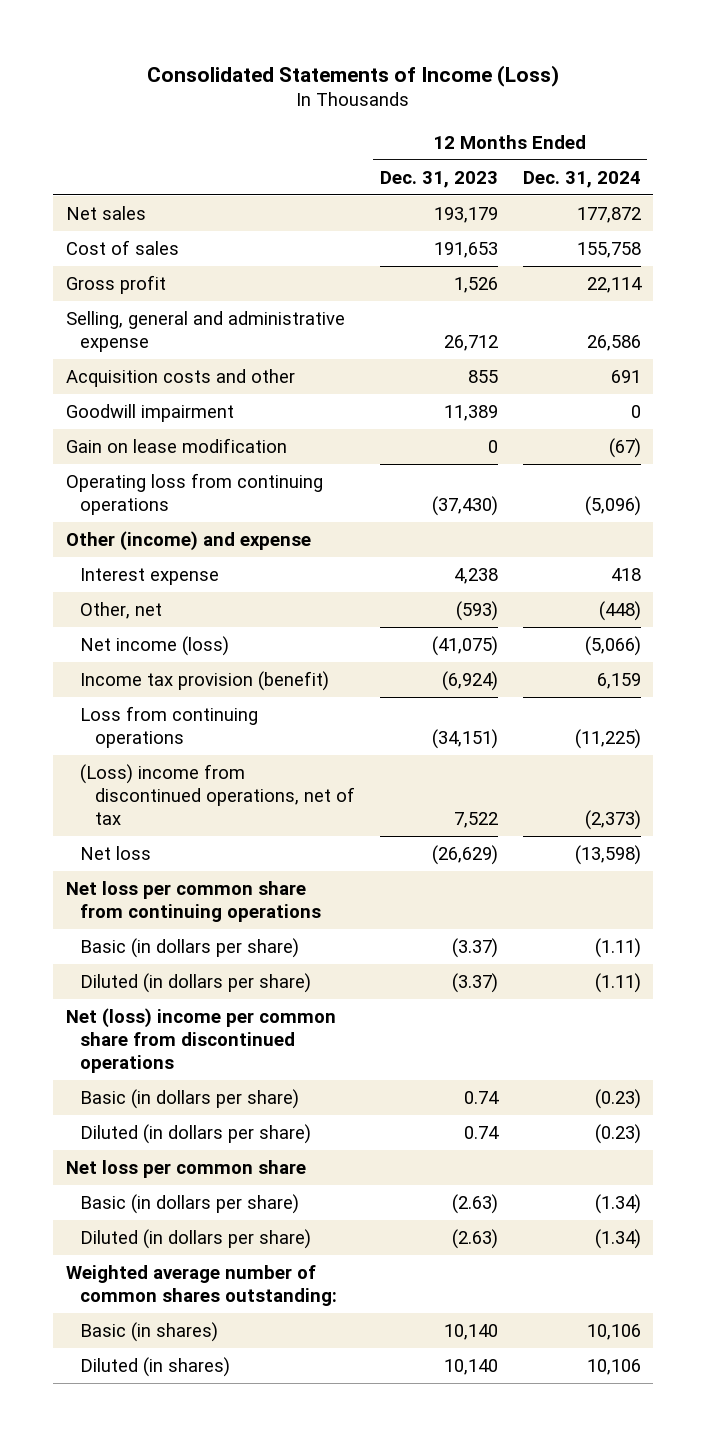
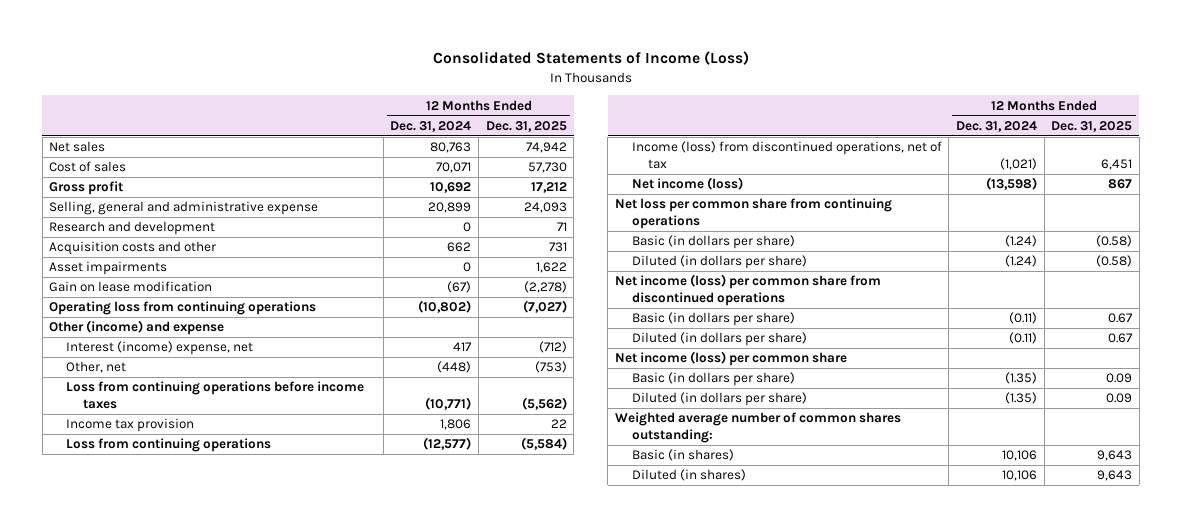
- | 12 Months Ended Dec. 31, 2023 | 12 Months Ended Dec. 31, 2024
+ | 12 Months Ended Dec. 31, 2024 | 12 Months Ended Dec. 31, 2025
- Net sales | 193,179 | 177,872
- Cost of sales | 191,653 | 155,758
- Gross profit | 1,526 | 22,114
- Selling, general and administrative expense | 26,712 | 26,586
- Acquisition costs and other | 855 | 691
- Goodwill impairment | 11,389 | 0
+ Net sales | 80,763 | 74,942
+ Cost of sales | 70,071 | 57,730
+ Gross profit | 10,692 | 17,212
+ Selling, general and administrative expense | 20,899 | 24,093
+ Research and development | 0 | 71
+ Acquisition costs and other | 662 | 731
+ Asset impairments | 0 | 1,622
- Operating loss from continuing operations | (37,430) | (5,096)
+ Operating loss from continuing operations | (10,802) | (7,027)
- Interest expense | 4,238 | 418
+ Interest (income) expense, net | 417 | (712)
- Net income (loss) | (41,075) | (5,066)
- Income tax provision (benefit) | (6,924) | 6,159
- Loss from continuing operations | (34,151) | (11,225)
- (Loss) income from discontinued operations, net of tax | 7,522 | (2,373)
- Net loss | (26,629) | (13,598)
+ Loss from continuing operations before income taxes | (10,771) | (5,562)
+ Income tax provision | 1,806 | 22
+ Loss from continuing operations | (12,577) | (5,584)
+ Income (loss) from discontinued operations, net of tax | (1,021) | 6,451
+ Net income (loss) | (13,598) | 867
- Basic (in dollars per share) | (3.37) | (1.11)
- Diluted (in dollars per share) | (3.37) | (1.11)
- Net (loss) income per common share from discontinued operations
- Basic (in dollars per share) | 0.74 | (0.23)
- Diluted (in dollars per share) | 0.74 | (0.23)
- Net loss per common share
- Basic (in dollars per share) | (2.63) | (1.34)
- Diluted (in dollars per share) | (2.63) | (1.34)
+ Basic (in dollars per share) | (1.24) | (0.58)
+ Diluted (in dollars per share) | (1.24) | (0.58)
+ Net income (loss) per common share from discontinued operations
+ Basic (in dollars per share) | (0.11) | 0.67
+ Diluted (in dollars per share) | (0.11) | 0.67
+ Net income (loss) per common share
+ Basic (in dollars per share) | (1.35) | 0.09
+ Diluted (in dollars per share) | (1.35) | 0.09

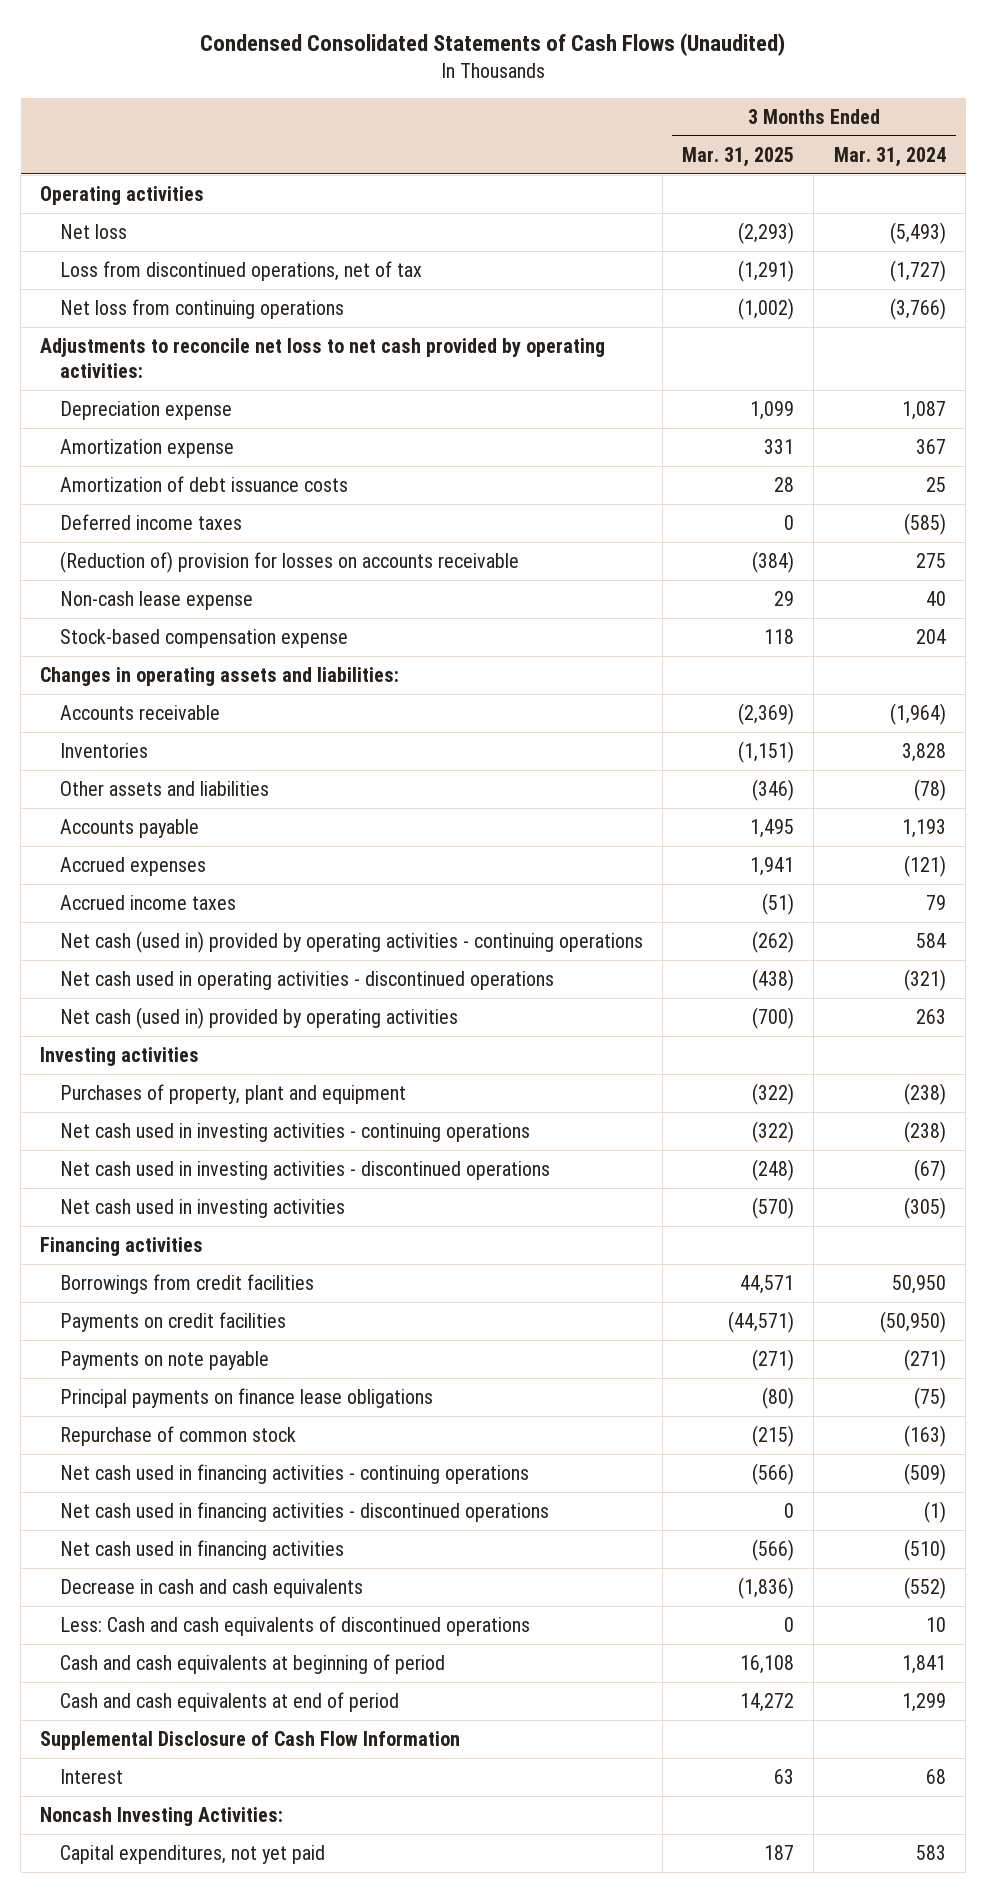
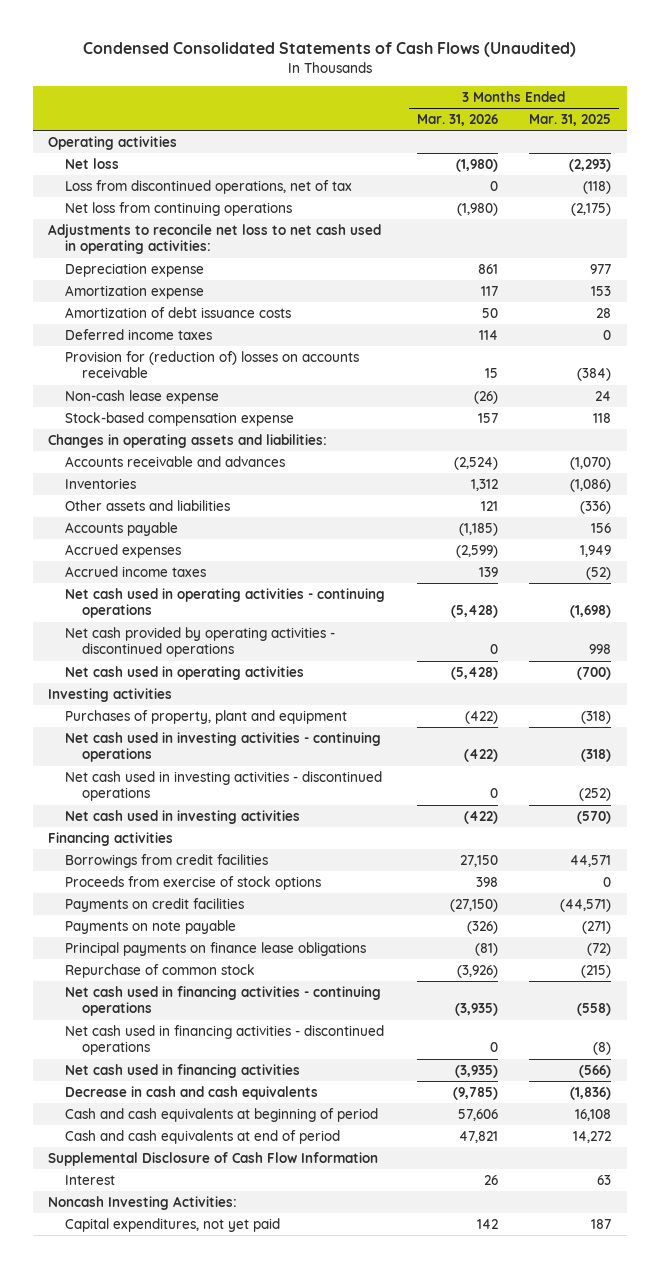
- | 3 Months Ended Mar. 31, 2025 | 3 Months Ended Mar. 31, 2024
+ | 3 Months Ended Mar. 31, 2026 | 3 Months Ended Mar. 31, 2025
- Loss from discontinued operations, net of tax | (1,291) | (1,727)
- Net loss from continuing operations | (1,002) | (3,766)
- Adjustments to reconcile net loss to net cash provided by operating activities:
- Depreciation expense | 1,099 | 1,087
- Amortization expense | 331 | 367
+ Loss from discontinued operations, net of tax | 0 | (118)
+ Net loss from continuing operations | (1,980) | (2,175)
+ Adjustments to reconcile net loss to net cash used in operating activities:
+ Depreciation expense | 861 | 977
+ Amortization expense | 117 | 153
- (Reduction of) provision for losses on accounts receivable | (384) | 275
- Non-cash lease expense | 29 | 40
+ Provision for (reduction of) losses on accounts receivable | 15 | (384)
+ Non-cash lease expense | (26) | 24
- Accounts receivable | (2,369) | (1,964)
- Inventories | (1,151) | 3,828
- Other assets and liabilities | (346) | (78)
- Accounts payable | 1,495 | 1,193
- Accrued expenses | 1,941 | (121)
- Accrued income taxes | (51) | 79
- Net cash (used in) provided by operating activities - continuing operations | (262) | 584
- Net cash used in operating activities - discontinued operations | (438) | (321)
- Net cash (used in) provided by operating activities | (700) | 263
+ Accounts receivable and advances | (2,524) | (1,070)
+ Inventories | 1,312 | (1,086)
+ Other assets and liabilities | 121 | (336)
+ Accounts payable | (1,185) | 156
+ Accrued expenses | (2,599) | 1,949
+ Accrued income taxes | 139 | (52)
+ Net cash used in operating activities - continuing operations | (5,428) | (1,698)
+ Net cash provided by operating activities - discontinued operations | 0 | 998
+ Net cash used in operating activities | (5,428) | (700)
- Purchases of property, plant and equipment | (322) | (238)
- Net cash used in investing activities - continuing operations | (322) | (238)
- Net cash used in investing activities - discontinued operations | (248) | (67)
+ Purchases of property, plant and equipment | (422) | (318)
+ Net cash used in investing activities - continuing operations | (422) | (318)
+ Net cash used in investing activities - discontinued operations | 0 | (252)
+ Proceeds from exercise of stock options | 398 | 0
- Principal payments on finance lease obligations | (80) | (75)
+ Principal payments on finance lease obligations | (81) | (72)
- Net cash used in financing activities - continuing operations | (566) | (509)
- Net cash used in financing activities - discontinued operations | 0 | (1)
+ Net cash used in financing activities - continuing operations | (3,935) | (558)
+ Net cash used in financing activities - discontinued operations | 0 | (8)
- Less: Cash and cash equivalents of discontinued operations | 0 | 10

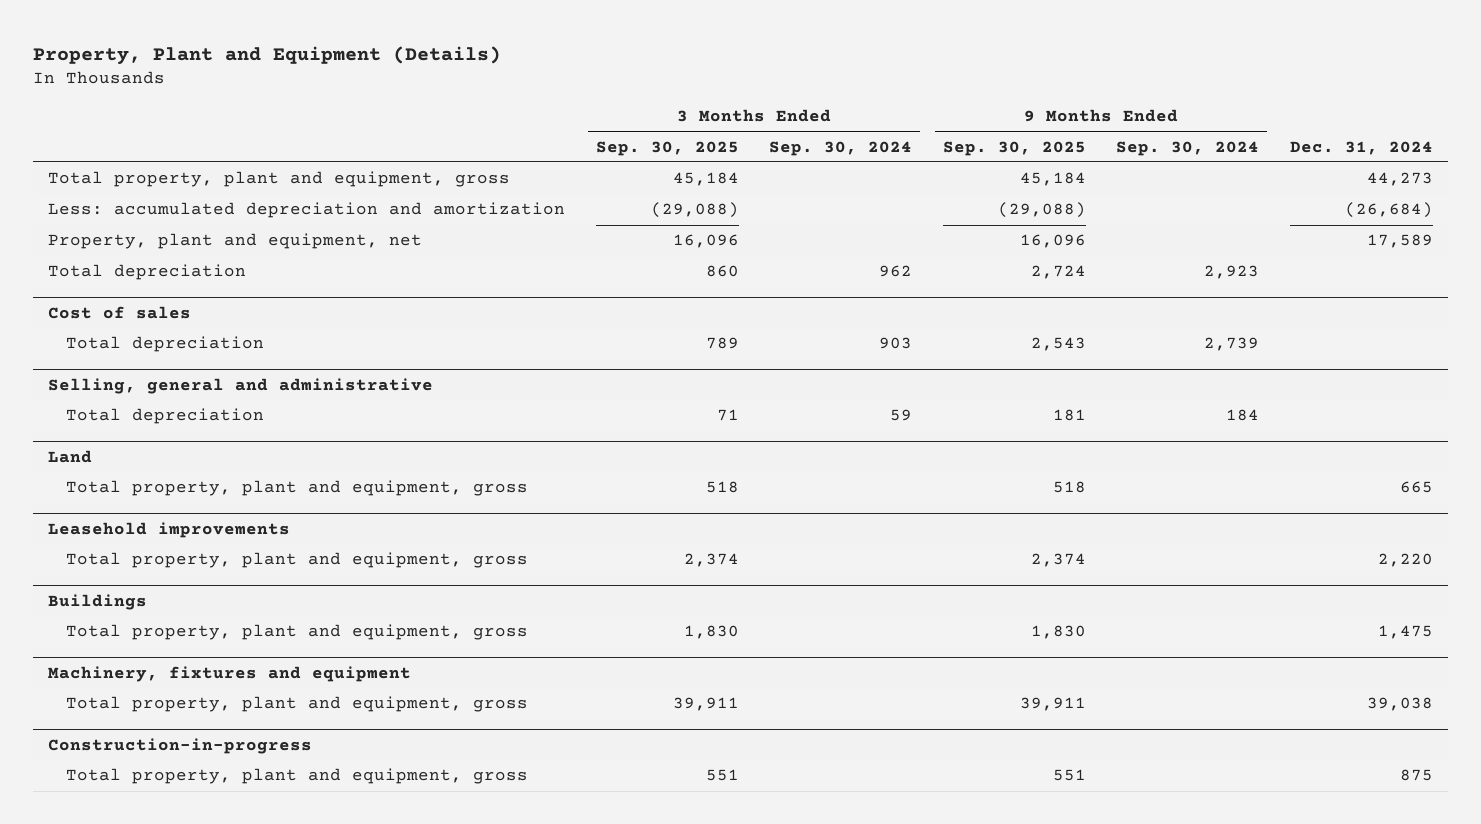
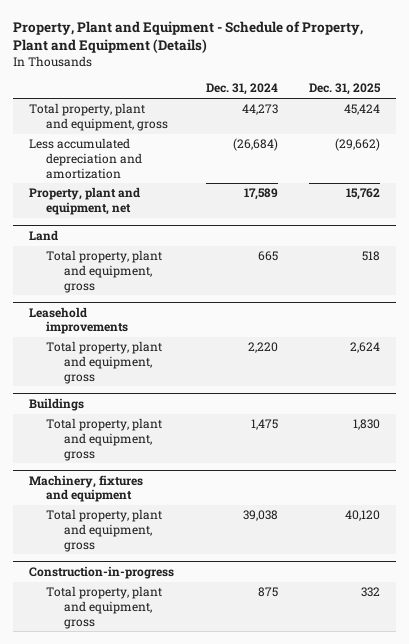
- Property, Plant and Equipment (Details)
+ Property, Plant and Equipment - Schedule of Property, Plant and Equipment (Details)
- | 3 Months Ended Sep. 30, 2025 | 3 Months Ended Sep. 30, 2024 | 9 Months Ended Sep. 30, 2025 | 9 Months Ended Sep. 30, 2024 | Dec. 31, 2024
+ | Dec. 31, 2024 | Dec. 31, 2025
- Less: accumulated depreciation and amortization | (29,088) | | (29,088) | | (26,684)
+ Less accumulated depreciation and amortization | (26,684) | (29,662)
- Total depreciation | 860 | 962 | 2,724 | 2,923 |
- Cost of sales
- Total depreciation | 789 | 903 | 2,543 | 2,739 |
- Selling, general and administrative
- Total depreciation | 71 | 59 | 181 | 184 |

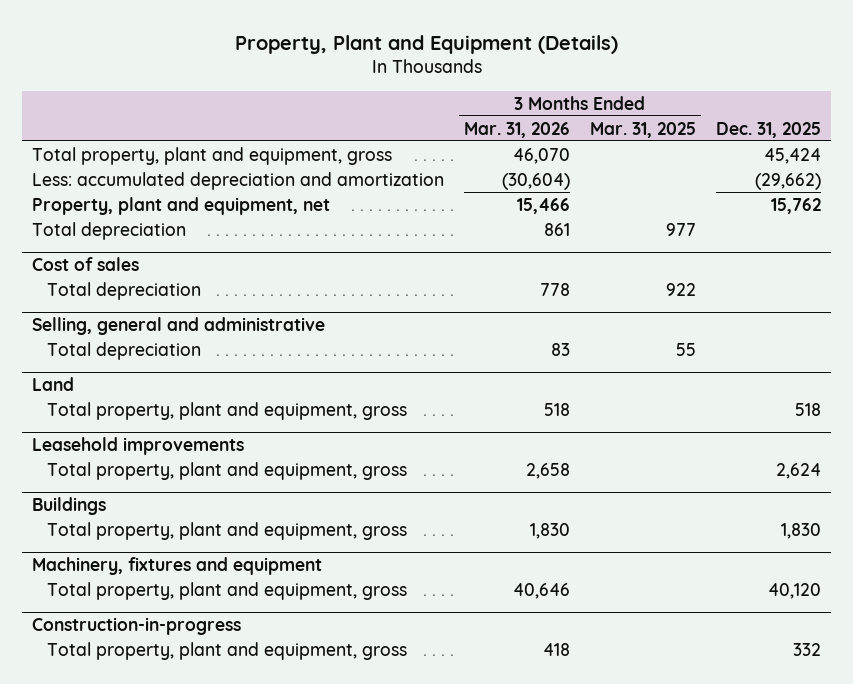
- Property, Plant and Equipment - Schedule of Property, Plant and Equipment (Details)
+ Property, Plant and Equipment (Details)
- | Dec. 31, 2024 | Dec. 31, 2025
+ | 3 Months Ended Mar. 31, 2026 | 3 Months Ended Mar. 31, 2025 | Dec. 31, 2025
- Less accumulated depreciation and amortization | (26,684) | (29,662)
+ Less: accumulated depreciation and amortization | (30,604) | | (29,662)
+ Total depreciation | 861 | 977 |
+ Cost of sales
+ Total depreciation | 778 | 922 |
+ Selling, general and administrative
+ Total depreciation | 83 | 55 |

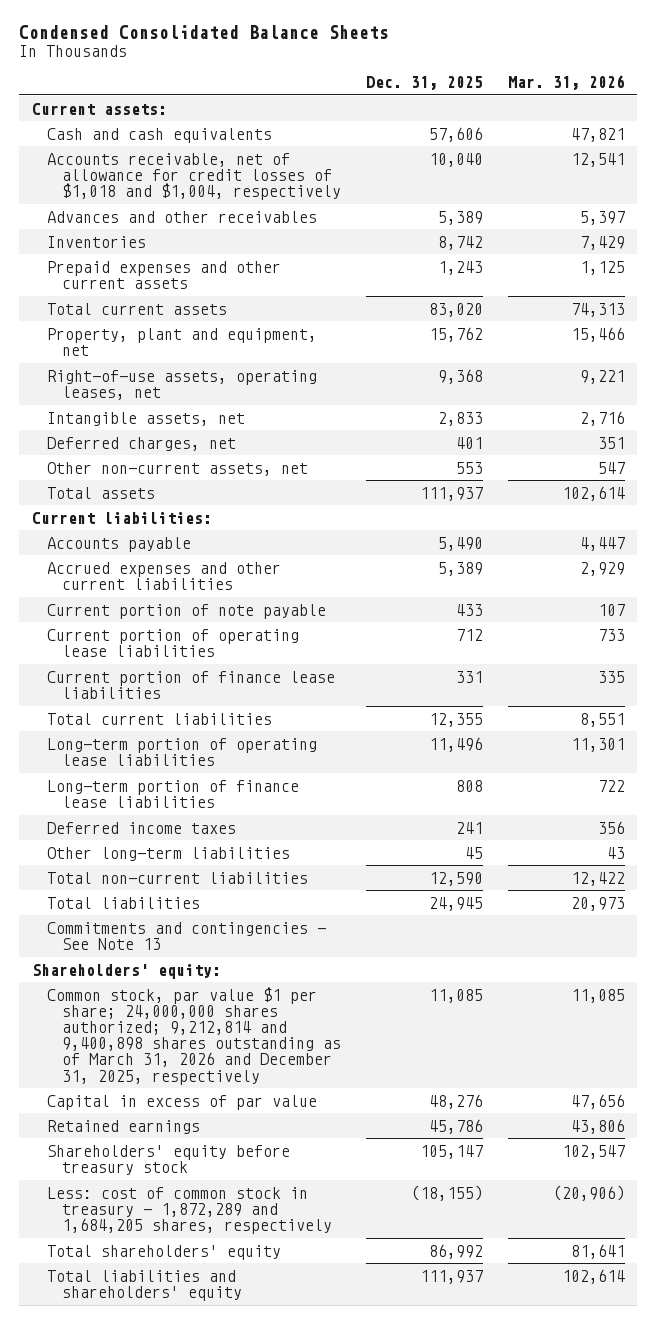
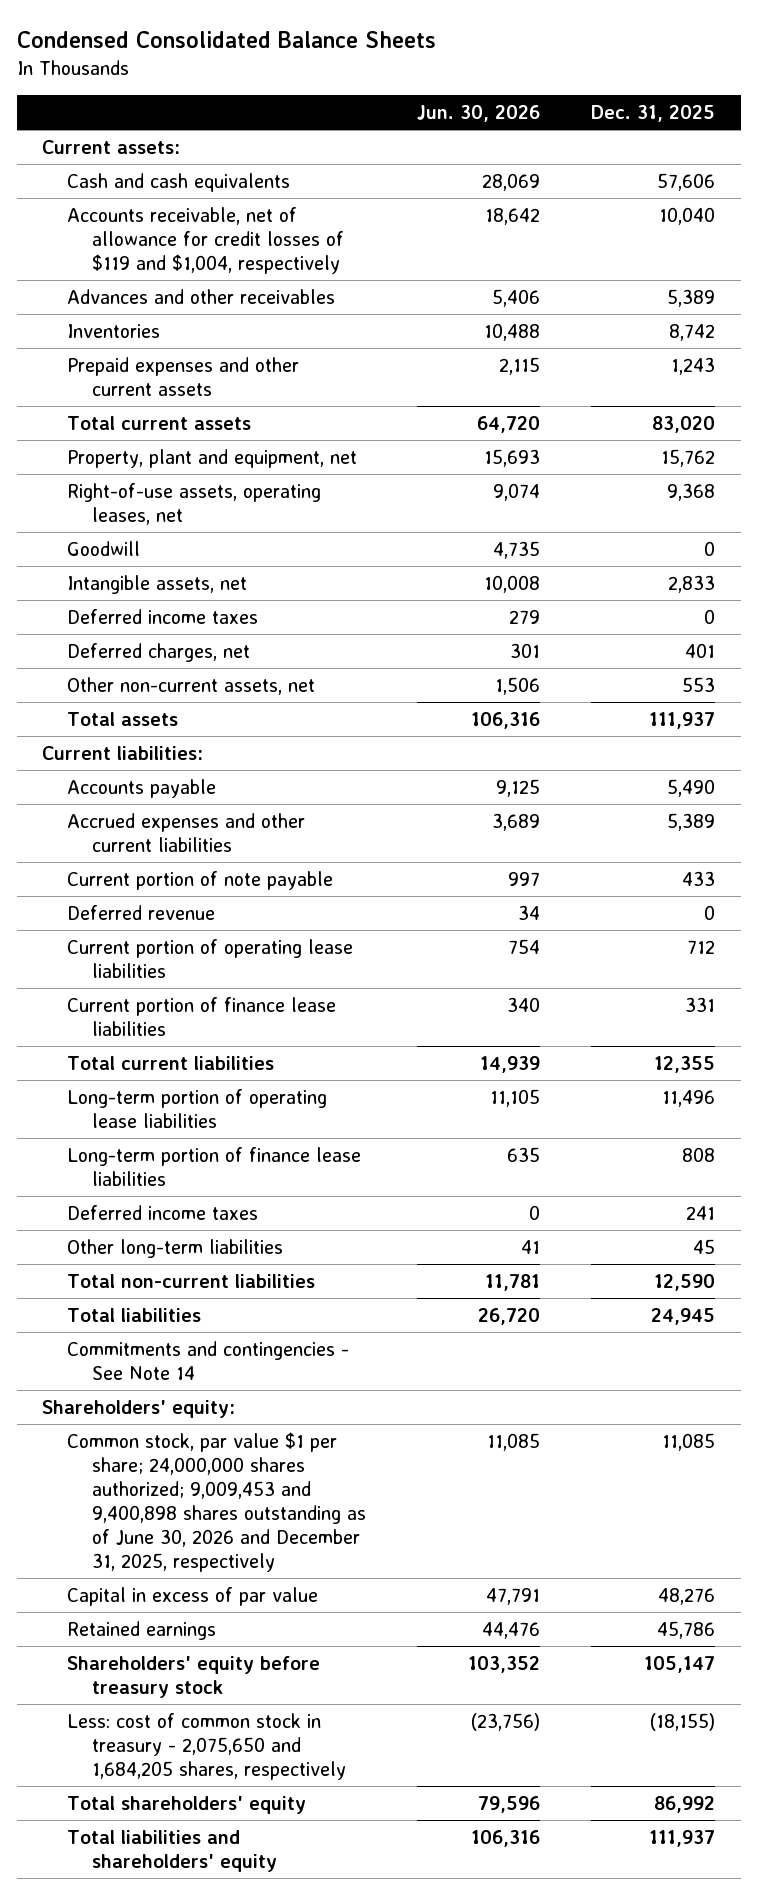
- | Dec. 31, 2025 | Mar. 31, 2026
+ | Jun. 30, 2026 | Dec. 31, 2025
- Accounts receivable, net of allowance for credit losses of $1,018 and $1,004, respectively | 10,040 | 12,541
+ Accounts receivable, net of allowance for credit losses of $119 and $1,004, respectively | 18,642 | 10,040
+ Goodwill | 4,735 | 0
+ Deferred income taxes | 279 | 0
+ Deferred revenue | 34 | 0
- Commitments and contingencies - See Note 13
+ Commitments and contingencies - See Note 14
- Common stock, par value $1 per share; 24,000,000 shares authorized; 9,212,814 and 9,400,898 shares outstanding as of March 31, 2026 and December 31, 2025, respectively | 11,085 | 11,085
+ Common stock, par value $1 per share; 24,000,000 shares authorized; 9,009,453 and 9,400,898 shares outstanding as of June 30, 2026 and December 31, 2025, respectively | 11,085 | 11,085
- Less: cost of common stock in treasury - 1,872,289 and 1,684,205 shares, respectively | (18,155) | (20,906)
+ Less: cost of common stock in treasury - 2,075,650 and 1,684,205 shares, respectively | (23,756) | (18,155)

